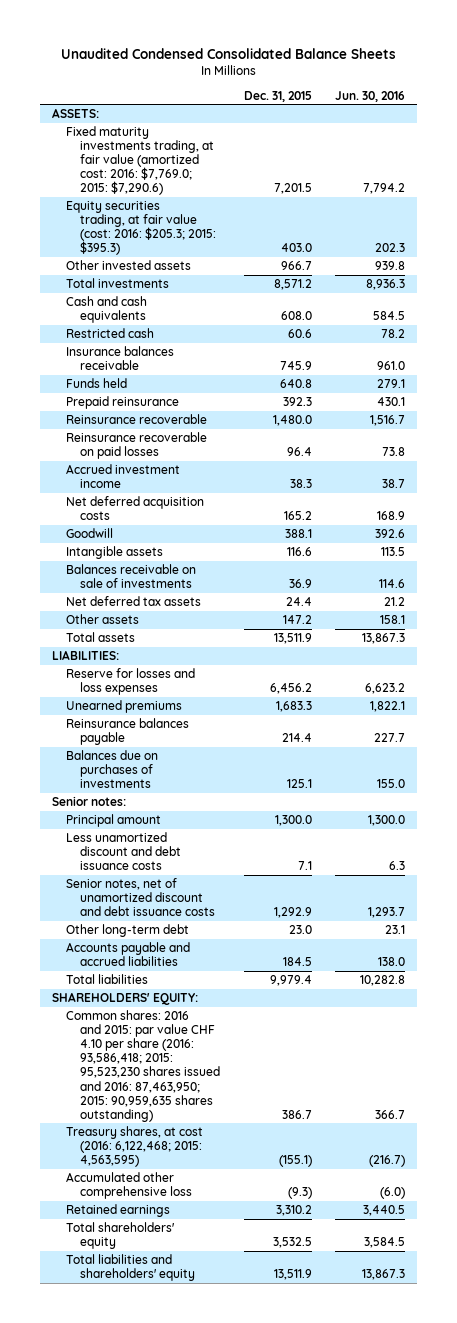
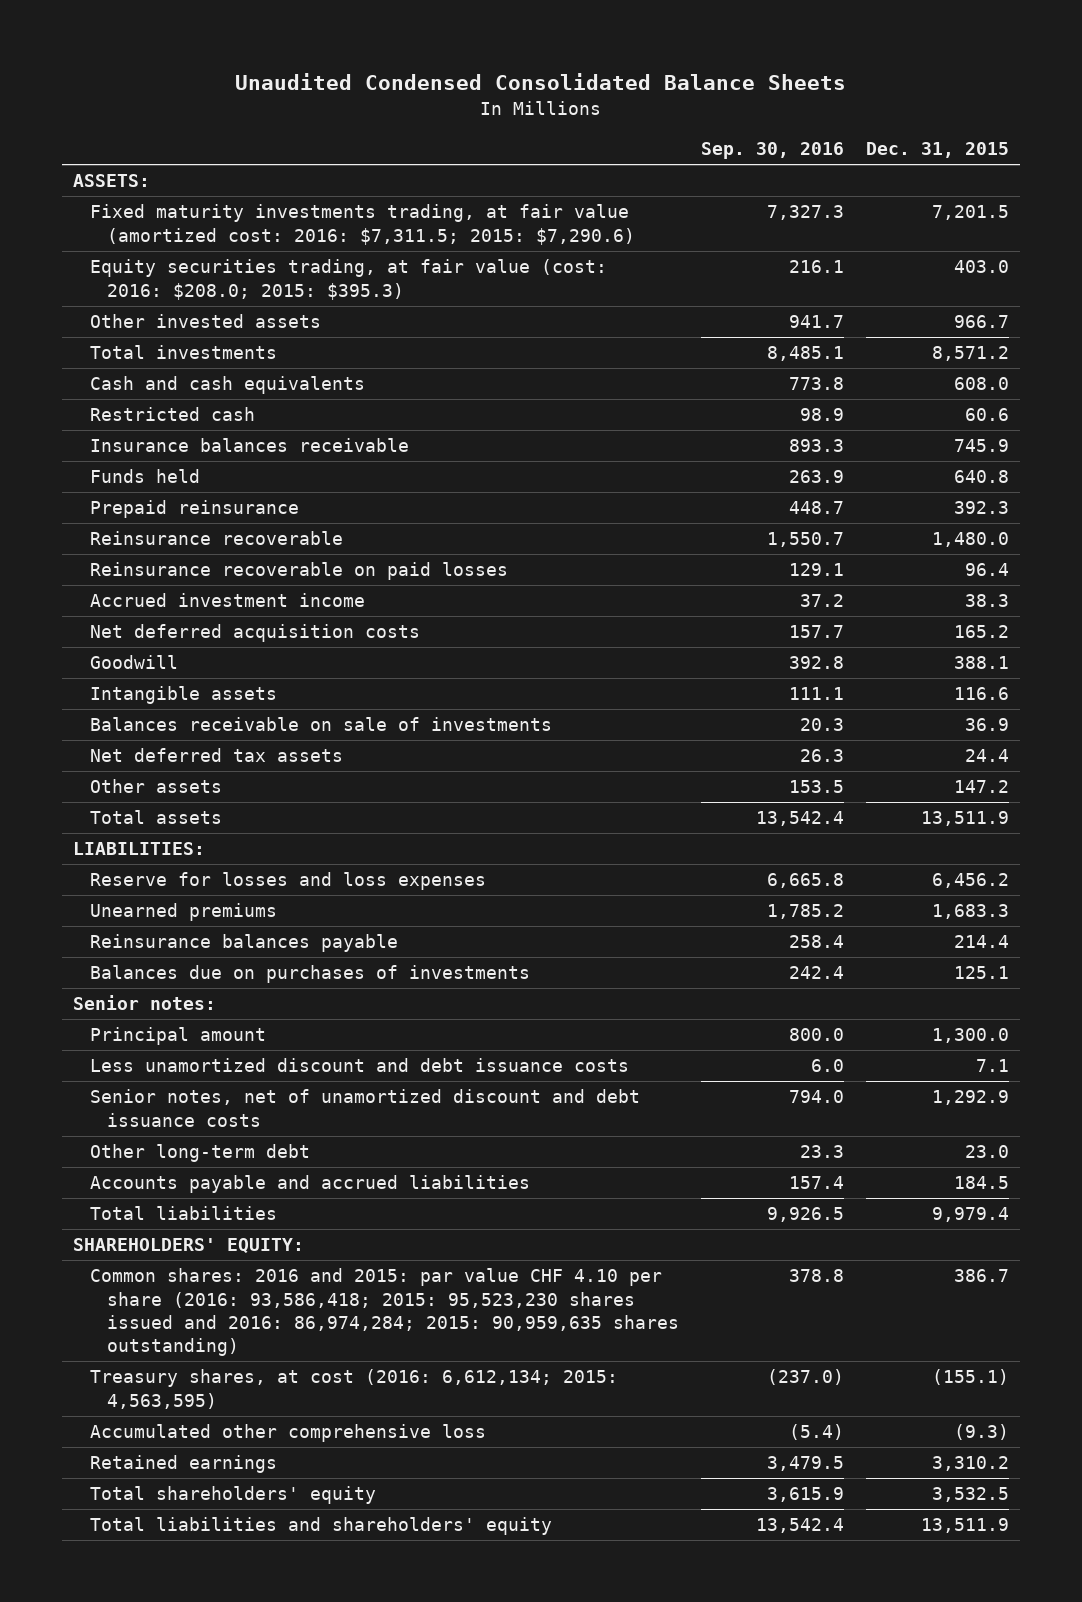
- | Dec. 31, 2015 | Jun. 30, 2016
+ | Sep. 30, 2016 | Dec. 31, 2015
- Fixed maturity investments trading, at fair value (amortized cost: 2016: $7,769.0; 2015: $7,290.6) | 7,201.5 | 7,794.2
- Equity securities trading, at fair value (cost: 2016: $205.3; 2015: $395.3) | 403.0 | 202.3
+ Fixed maturity investments trading, at fair value (amortized cost: 2016: $7,311.5; 2015: $7,290.6) | 7,327.3 | 7,201.5
+ Equity securities trading, at fair value (cost: 2016: $208.0; 2015: $395.3) | 216.1 | 403.0
- Common shares: 2016 and 2015: par value CHF 4.10 per share (2016: 93,586,418; 2015: 95,523,230 shares issued and 2016: 87,463,950; 2015: 90,959,635 shares outstanding) | 386.7 | 366.7
- Treasury shares, at cost (2016: 6,122,468; 2015: 4,563,595) | (155.1) | (216.7)
+ Common shares: 2016 and 2015: par value CHF 4.10 per share (2016: 93,586,418; 2015: 95,523,230 shares issued and 2016: 86,974,284; 2015: 90,959,635 shares outstanding) | 378.8 | 386.7
+ Treasury shares, at cost (2016: 6,612,134; 2015: 4,563,595) | (237.0) | (155.1)

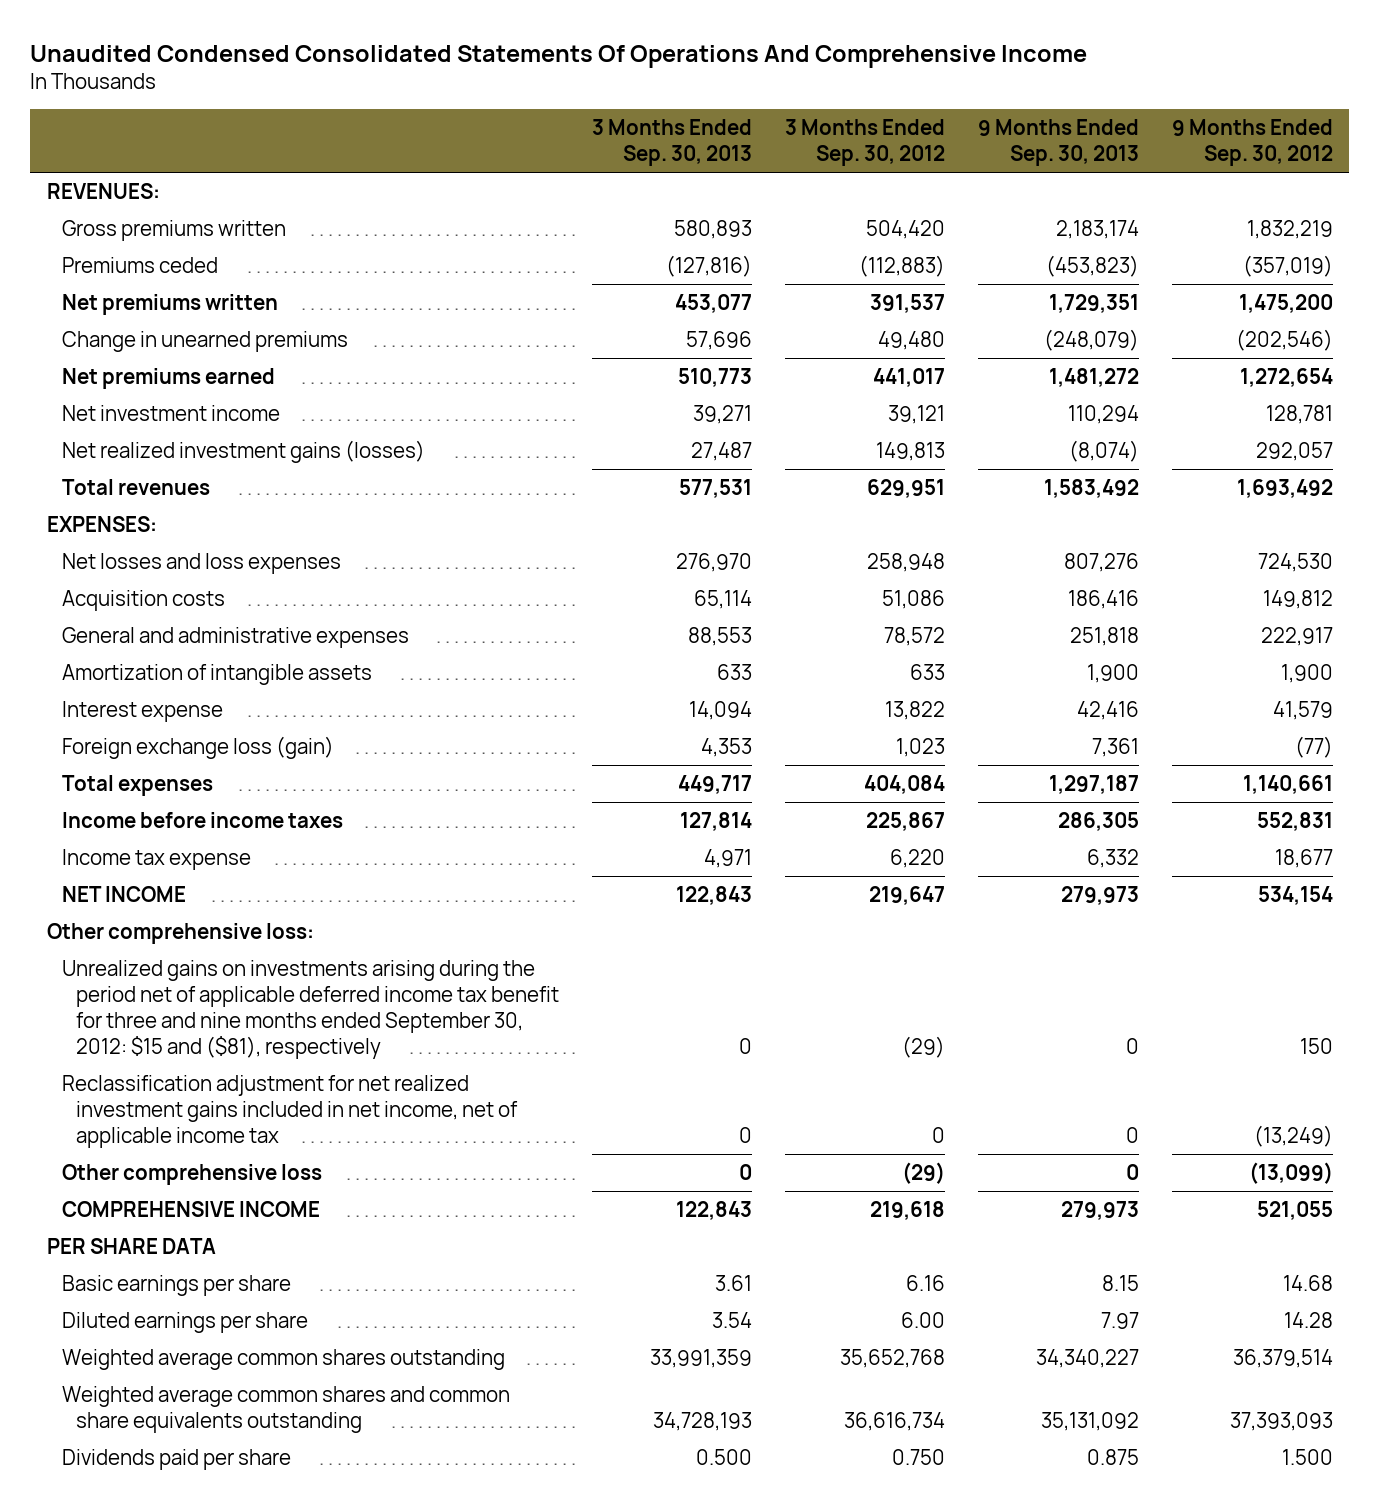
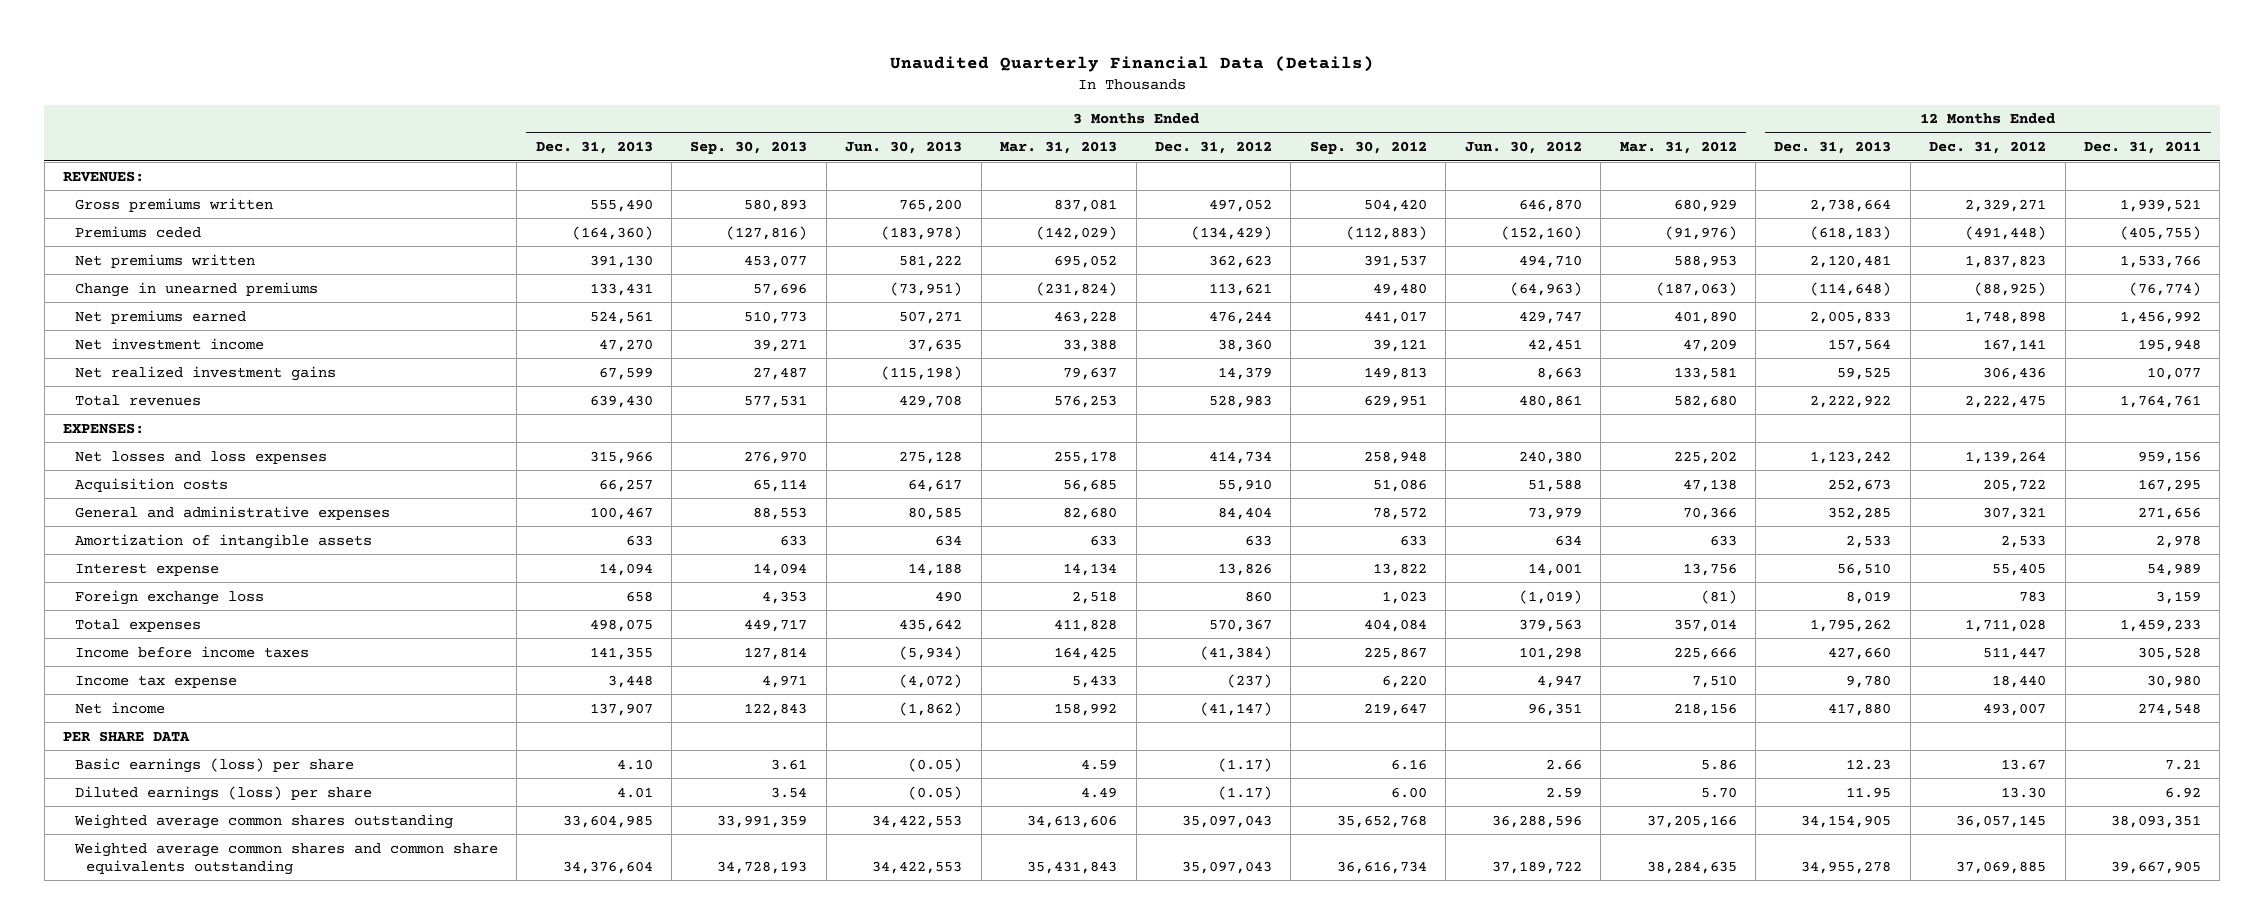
- Unaudited Condensed Consolidated Statements Of Operations And Comprehensive Income
+ Unaudited Quarterly Financial Data (Details)
- | 3 Months Ended Sep. 30, 2013 | 3 Months Ended Sep. 30, 2012 | 9 Months Ended Sep. 30, 2013 | 9 Months Ended Sep. 30, 2012
+ | 3 Months Ended Dec. 31, 2013 | 3 Months Ended Sep. 30, 2013 | 3 Months Ended Jun. 30, 2013 | 3 Months Ended Mar. 31, 2013 | 3 Months Ended Dec. 31, 2012 | 3 Months Ended Sep. 30, 2012 | 3 Months Ended Jun. 30, 2012 | 3 Months Ended Mar. 31, 2012 | 12 Months Ended Dec. 31, 2013 | 12 Months Ended Dec. 31, 2012 | 12 Months Ended Dec. 31, 2011
- Net realized investment gains (losses) | 27,487 | 149,813 | (8,074) | 292,057
+ Net realized investment gains | 67,599 | 27,487 | (115,198) | 79,637 | 14,379 | 149,813 | 8,663 | 133,581 | 59,525 | 306,436 | 10,077
- Foreign exchange loss (gain) | 4,353 | 1,023 | 7,361 | (77)
+ Foreign exchange loss | 658 | 4,353 | 490 | 2,518 | 860 | 1,023 | (1,019) | (81) | 8,019 | 783 | 3,159
- NET INCOME | 122,843 | 219,647 | 279,973 | 534,154
- Other comprehensive loss:
- Unrealized gains on investments arising during the period net of applicable deferred income tax benefit for three and nine months ended September 30, 2012: $15 and ($81), respectively | 0 | (29) | 0 | 150
- Reclassification adjustment for net realized investment gains included in net income, net of applicable income tax | 0 | 0 | 0 | (13,249)
- Other comprehensive loss | 0 | (29) | 0 | (13,099)
- COMPREHENSIVE INCOME | 122,843 | 219,618 | 279,973 | 521,055
+ Net income | 137,907 | 122,843 | (1,862) | 158,992 | (41,147) | 219,647 | 96,351 | 218,156 | 417,880 | 493,007 | 274,548
- Basic earnings per share | 3.61 | 6.16 | 8.15 | 14.68
- Diluted earnings per share | 3.54 | 6.00 | 7.97 | 14.28
+ Basic earnings (loss) per share | 4.10 | 3.61 | (0.05) | 4.59 | (1.17) | 6.16 | 2.66 | 5.86 | 12.23 | 13.67 | 7.21
+ Diluted earnings (loss) per share | 4.01 | 3.54 | (0.05) | 4.49 | (1.17) | 6.00 | 2.59 | 5.70 | 11.95 | 13.30 | 6.92
- Dividends paid per share | 0.500 | 0.750 | 0.875 | 1.500

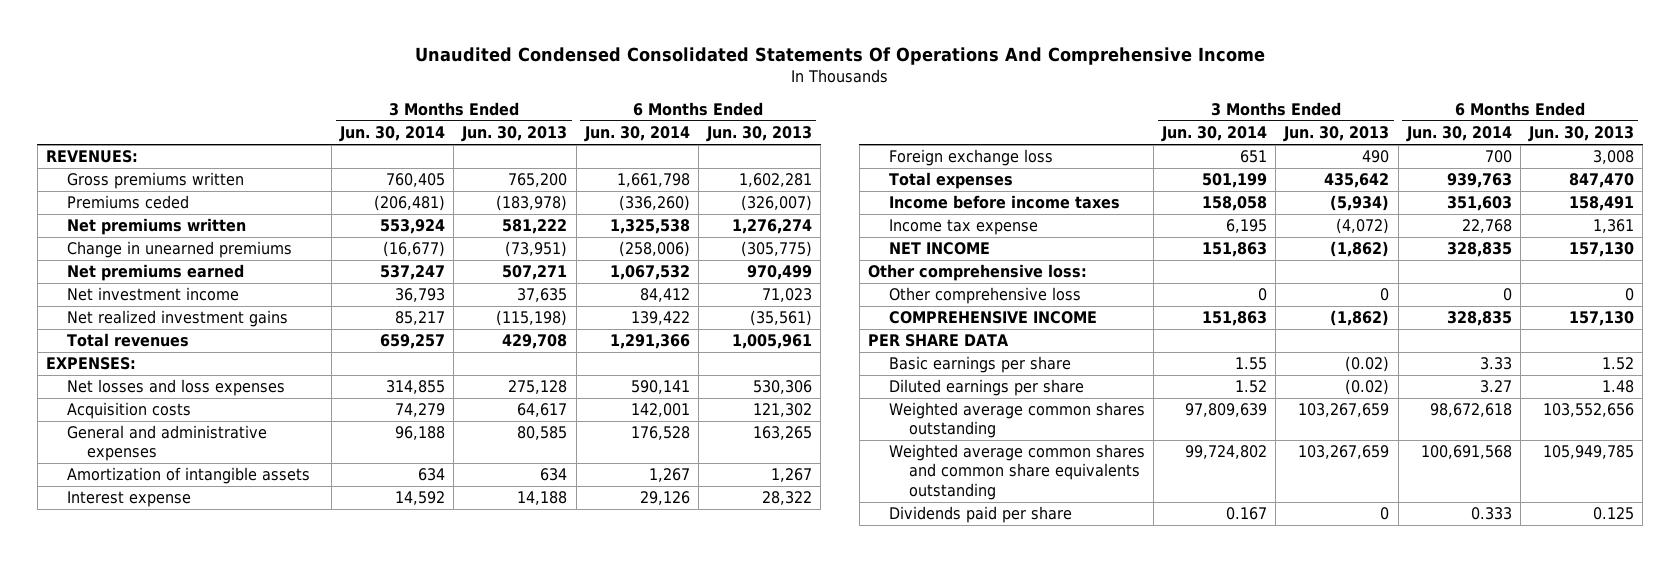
- Unaudited Quarterly Financial Data (Details)
+ Unaudited Condensed Consolidated Statements Of Operations And Comprehensive Income
- | 3 Months Ended Dec. 31, 2013 | 3 Months Ended Sep. 30, 2013 | 3 Months Ended Jun. 30, 2013 | 3 Months Ended Mar. 31, 2013 | 3 Months Ended Dec. 31, 2012 | 3 Months Ended Sep. 30, 2012 | 3 Months Ended Jun. 30, 2012 | 3 Months Ended Mar. 31, 2012 | 12 Months Ended Dec. 31, 2013 | 12 Months Ended Dec. 31, 2012 | 12 Months Ended Dec. 31, 2011
+ | 3 Months Ended Jun. 30, 2014 | 3 Months Ended Jun. 30, 2013 | 6 Months Ended Jun. 30, 2014 | 6 Months Ended Jun. 30, 2013
- Net income | 137,907 | 122,843 | (1,862) | 158,992 | (41,147) | 219,647 | 96,351 | 218,156 | 417,880 | 493,007 | 274,548
+ NET INCOME | 151,863 | (1,862) | 328,835 | 157,130
+ Other comprehensive loss:
+ Other comprehensive loss | 0 | 0 | 0 | 0
+ COMPREHENSIVE INCOME | 151,863 | (1,862) | 328,835 | 157,130
- Basic earnings (loss) per share | 4.10 | 3.61 | (0.05) | 4.59 | (1.17) | 6.16 | 2.66 | 5.86 | 12.23 | 13.67 | 7.21
- Diluted earnings (loss) per share | 4.01 | 3.54 | (0.05) | 4.49 | (1.17) | 6.00 | 2.59 | 5.70 | 11.95 | 13.30 | 6.92
- Weighted average common shares outstanding | 33,604,985 | 33,991,359 | 34,422,553 | 34,613,606 | 35,097,043 | 35,652,768 | 36,288,596 | 37,205,166 | 34,154,905 | 36,057,145 | 38,093,351
- Weighted average common shares and common share equivalents outstanding | 34,376,604 | 34,728,193 | 34,422,553 | 35,431,843 | 35,097,043 | 36,616,734 | 37,189,722 | 38,284,635 | 34,955,278 | 37,069,885 | 39,667,905
+ Basic earnings per share | 1.55 | (0.02) | 3.33 | 1.52
+ Diluted earnings per share | 1.52 | (0.02) | 3.27 | 1.48
+ Weighted average common shares outstanding | 97,809,639 | 103,267,659 | 98,672,618 | 103,552,656
+ Weighted average common shares and common share equivalents outstanding | 99,724,802 | 103,267,659 | 100,691,568 | 105,949,785
+ Dividends paid per share | 0.167 | 0 | 0.333 | 0.125

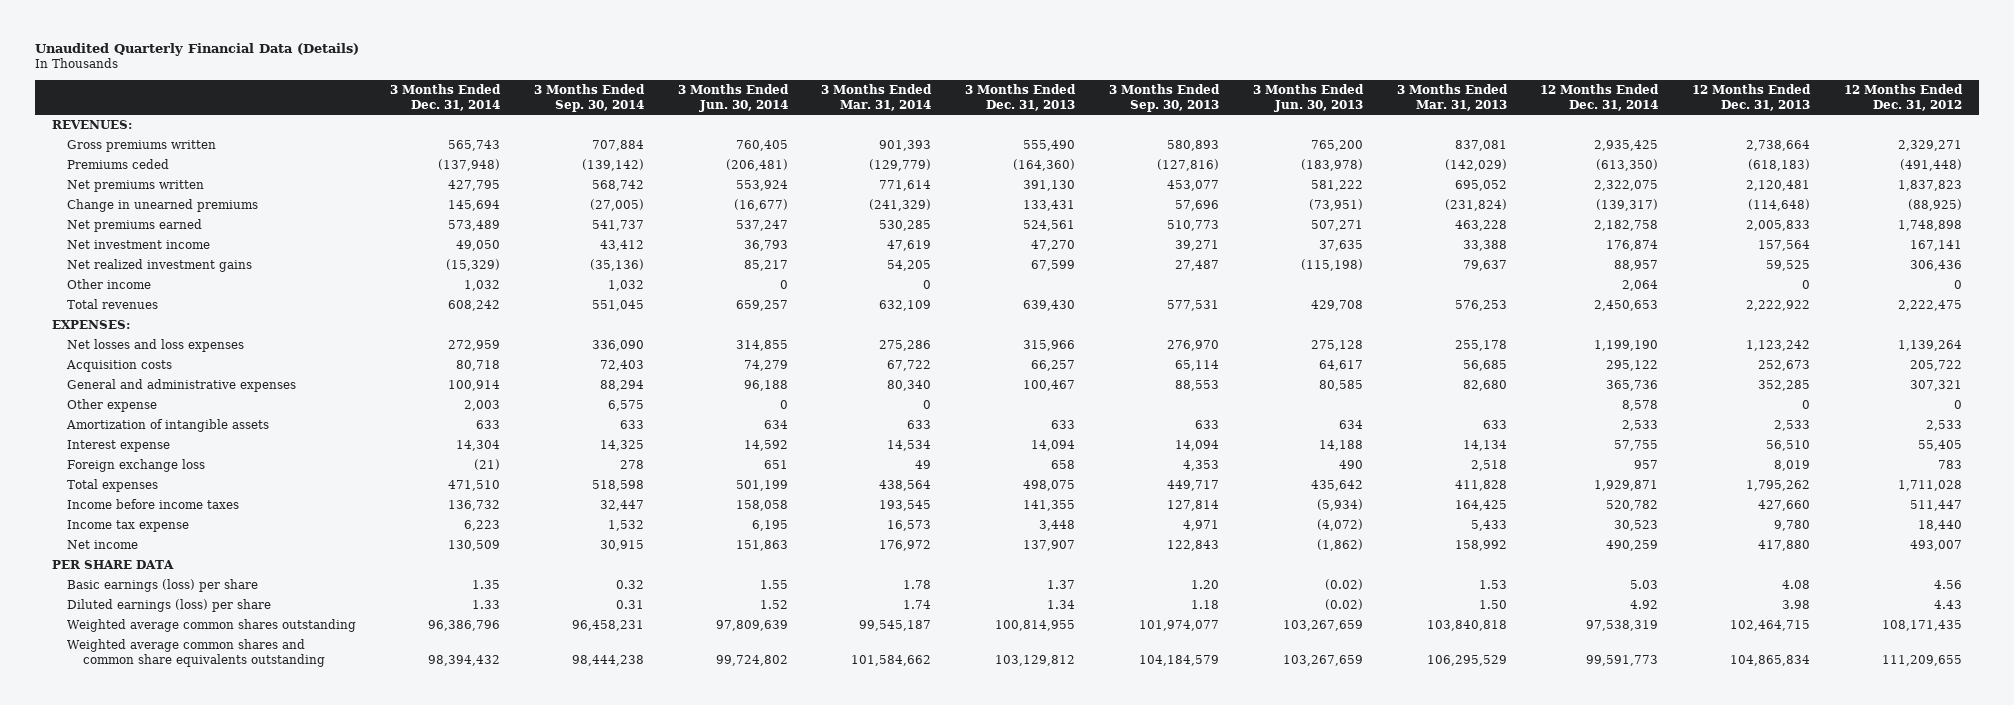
- Unaudited Condensed Consolidated Statements Of Operations And Comprehensive Income
+ Unaudited Quarterly Financial Data (Details)
- | 3 Months Ended Jun. 30, 2014 | 3 Months Ended Jun. 30, 2013 | 6 Months Ended Jun. 30, 2014 | 6 Months Ended Jun. 30, 2013
+ | 3 Months Ended Dec. 31, 2014 | 3 Months Ended Sep. 30, 2014 | 3 Months Ended Jun. 30, 2014 | 3 Months Ended Mar. 31, 2014 | 3 Months Ended Dec. 31, 2013 | 3 Months Ended Sep. 30, 2013 | 3 Months Ended Jun. 30, 2013 | 3 Months Ended Mar. 31, 2013 | 12 Months Ended Dec. 31, 2014 | 12 Months Ended Dec. 31, 2013 | 12 Months Ended Dec. 31, 2012
+ Other income | 1,032 | 1,032 | 0 | 0 | | | | | 2,064 | 0 | 0
+ Other expense | 2,003 | 6,575 | 0 | 0 | | | | | 8,578 | 0 | 0
- NET INCOME | 151,863 | (1,862) | 328,835 | 157,130
- Other comprehensive loss:
- Other comprehensive loss | 0 | 0 | 0 | 0
- COMPREHENSIVE INCOME | 151,863 | (1,862) | 328,835 | 157,130
+ Net income | 130,509 | 30,915 | 151,863 | 176,972 | 137,907 | 122,843 | (1,862) | 158,992 | 490,259 | 417,880 | 493,007
- Basic earnings per share | 1.55 | (0.02) | 3.33 | 1.52
- Diluted earnings per share | 1.52 | (0.02) | 3.27 | 1.48
+ Basic earnings (loss) per share | 1.35 | 0.32 | 1.55 | 1.78 | 1.37 | 1.20 | (0.02) | 1.53 | 5.03 | 4.08 | 4.56
+ Diluted earnings (loss) per share | 1.33 | 0.31 | 1.52 | 1.74 | 1.34 | 1.18 | (0.02) | 1.50 | 4.92 | 3.98 | 4.43
- Dividends paid per share | 0.167 | 0 | 0.333 | 0.125

